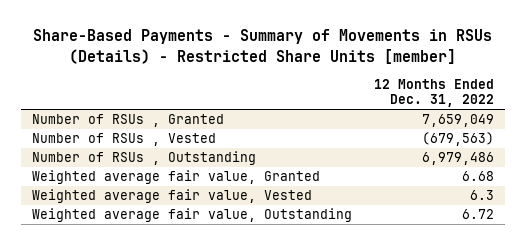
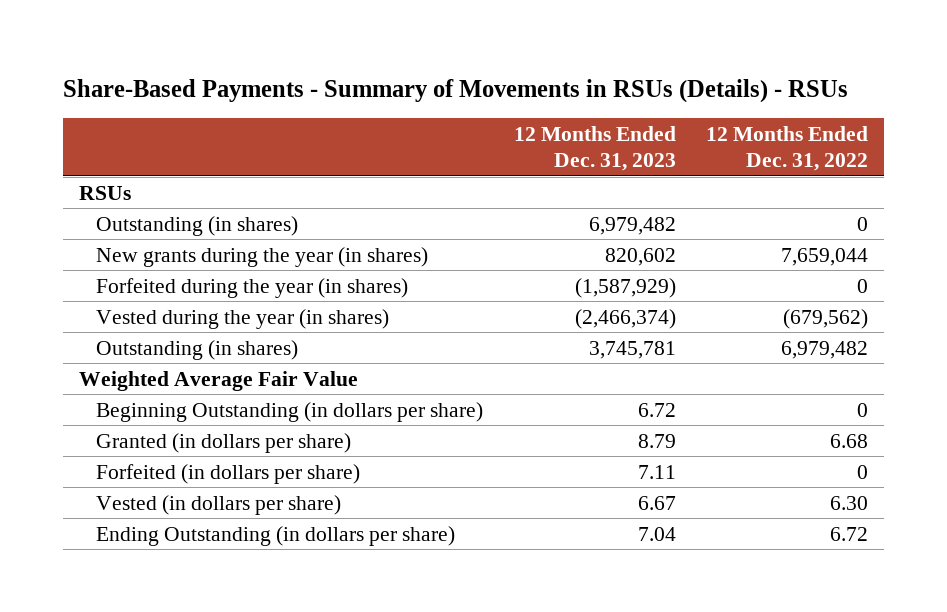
- Share-Based Payments - Summary of Movements in RSUs (Details) - Restricted Share Units [member]
+ Share-Based Payments - Summary of Movements in RSUs (Details) - RSUs
- | 12 Months Ended Dec. 31, 2022
+ | 12 Months Ended Dec. 31, 2023 | 12 Months Ended Dec. 31, 2022
- Number of RSUs , Granted | 7,659,049
- Number of RSUs , Vested | (679,563)
- Number of RSUs , Outstanding | 6,979,486
- Weighted average fair value, Granted | 6.68
- Weighted average fair value, Vested | 6.3
- Weighted average fair value, Outstanding | 6.72
+ RSUs
+ Outstanding (in shares) | 6,979,482 | 0
+ New grants during the year (in shares) | 820,602 | 7,659,044
+ Forfeited during the year (in shares) | (1,587,929) | 0
+ Vested during the year (in shares) | (2,466,374) | (679,562)
+ Outstanding (in shares) | 3,745,781 | 6,979,482
+ Weighted Average Fair Value
+ Beginning Outstanding (in dollars per share) | 6.72 | 0
+ Granted (in dollars per share) | 8.79 | 6.68
+ Forfeited (in dollars per share) | 7.11 | 0
+ Vested (in dollars per share) | 6.67 | 6.30
+ Ending Outstanding (in dollars per share) | 7.04 | 6.72

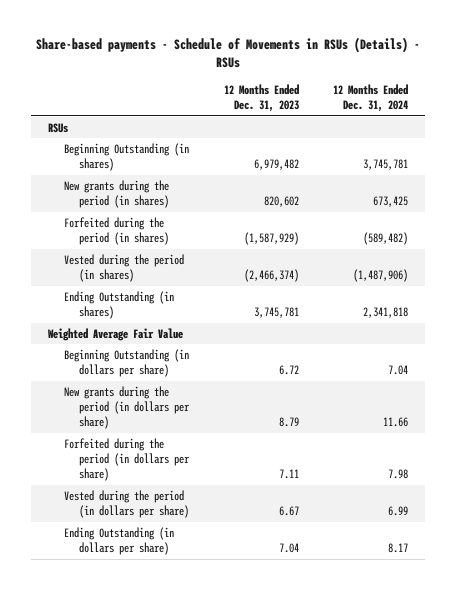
- Share-Based Payments - Summary of Movements in RSUs (Details) - RSUs
+ Share-based payments - Schedule of Movements in RSUs (Details) - RSUs
- | 12 Months Ended Dec. 31, 2023 | 12 Months Ended Dec. 31, 2022
+ | 12 Months Ended Dec. 31, 2023 | 12 Months Ended Dec. 31, 2024
- Outstanding (in shares) | 6,979,482 | 0
- New grants during the year (in shares) | 820,602 | 7,659,044
- Forfeited during the year (in shares) | (1,587,929) | 0
- Vested during the year (in shares) | (2,466,374) | (679,562)
- Outstanding (in shares) | 3,745,781 | 6,979,482
+ Beginning Outstanding (in shares) | 6,979,482 | 3,745,781
+ New grants during the period (in shares) | 820,602 | 673,425
+ Forfeited during the period (in shares) | (1,587,929) | (589,482)
+ Vested during the period (in shares) | (2,466,374) | (1,487,906)
+ Ending Outstanding (in shares) | 3,745,781 | 2,341,818
- Granted (in dollars per share) | 8.79 | 6.68
- Forfeited (in dollars per share) | 7.11 | 0
- Vested (in dollars per share) | 6.67 | 6.30
+ New grants during the period (in dollars per share) | 8.79 | 11.66
+ Forfeited during the period (in dollars per share) | 7.11 | 7.98
+ Vested during the period (in dollars per share) | 6.67 | 6.99

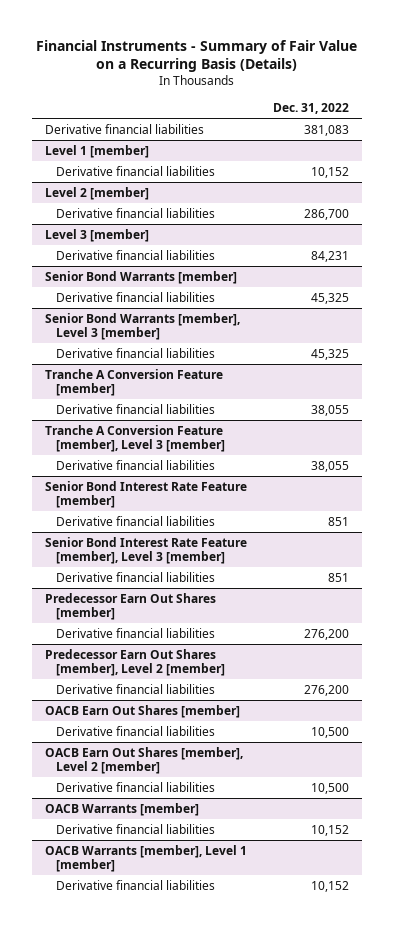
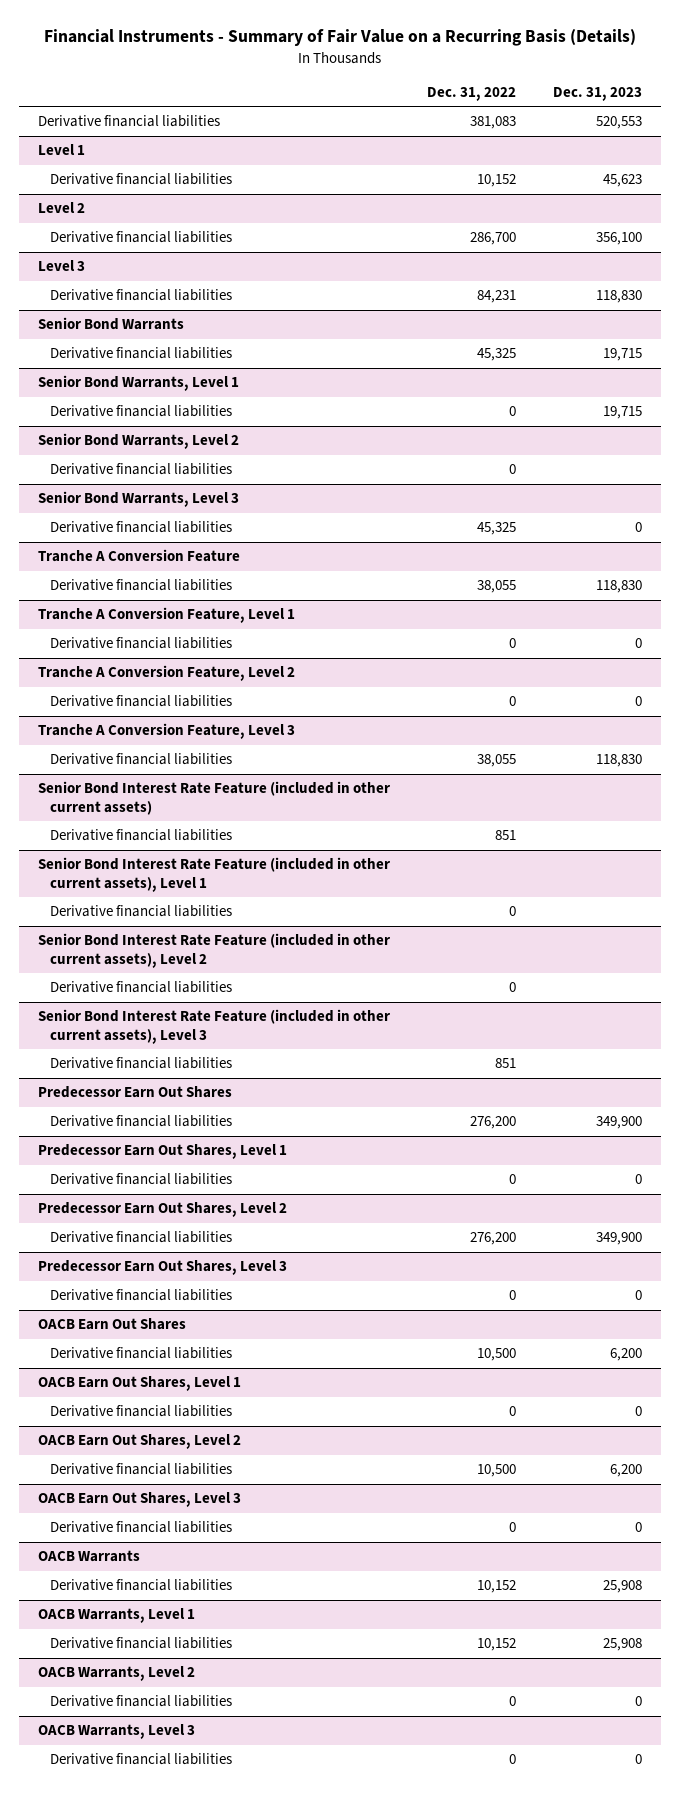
- | Dec. 31, 2022
+ | Dec. 31, 2022 | Dec. 31, 2023
- Level 1 [member]
+ Level 1
- Level 2 [member]
+ Level 2
- Level 3 [member]
+ Level 3
- Senior Bond Warrants [member]
+ Senior Bond Warrants
- Senior Bond Warrants [member], Level 3 [member]
+ Senior Bond Warrants, Level 1
+ Derivative financial liabilities | 0 | 19,715
+ Senior Bond Warrants, Level 2
+ Derivative financial liabilities | 0 |
+ Senior Bond Warrants, Level 3
- Tranche A Conversion Feature [member]
+ Tranche A Conversion Feature
- Tranche A Conversion Feature [member], Level 3 [member]
+ Tranche A Conversion Feature, Level 1
+ Derivative financial liabilities | 0 | 0
+ Tranche A Conversion Feature, Level 2
+ Derivative financial liabilities | 0 | 0
+ Tranche A Conversion Feature, Level 3
- Senior Bond Interest Rate Feature [member]
+ Senior Bond Interest Rate Feature (included in other current assets)
- Senior Bond Interest Rate Feature [member], Level 3 [member]
+ Senior Bond Interest Rate Feature (included in other current assets), Level 1
+ Derivative financial liabilities | 0 |
+ Senior Bond Interest Rate Feature (included in other current assets), Level 2
+ Derivative financial liabilities | 0 |
+ Senior Bond Interest Rate Feature (included in other current assets), Level 3
- Predecessor Earn Out Shares [member]
+ Predecessor Earn Out Shares
- Predecessor Earn Out Shares [member], Level 2 [member]
+ Predecessor Earn Out Shares, Level 1
+ Derivative financial liabilities | 0 | 0
+ Predecessor Earn Out Shares, Level 2
- OACB Earn Out Shares [member]
+ Predecessor Earn Out Shares, Level 3
+ Derivative financial liabilities | 0 | 0
+ OACB Earn Out Shares
- OACB Earn Out Shares [member], Level 2 [member]
+ OACB Earn Out Shares, Level 1
+ Derivative financial liabilities | 0 | 0
+ OACB Earn Out Shares, Level 2
- OACB Warrants [member]
+ OACB Earn Out Shares, Level 3
+ Derivative financial liabilities | 0 | 0
+ OACB Warrants
- OACB Warrants [member], Level 1 [member]
+ OACB Warrants, Level 1
+ OACB Warrants, Level 2
+ Derivative financial liabilities | 0 | 0
+ OACB Warrants, Level 3
+ Derivative financial liabilities | 0 | 0

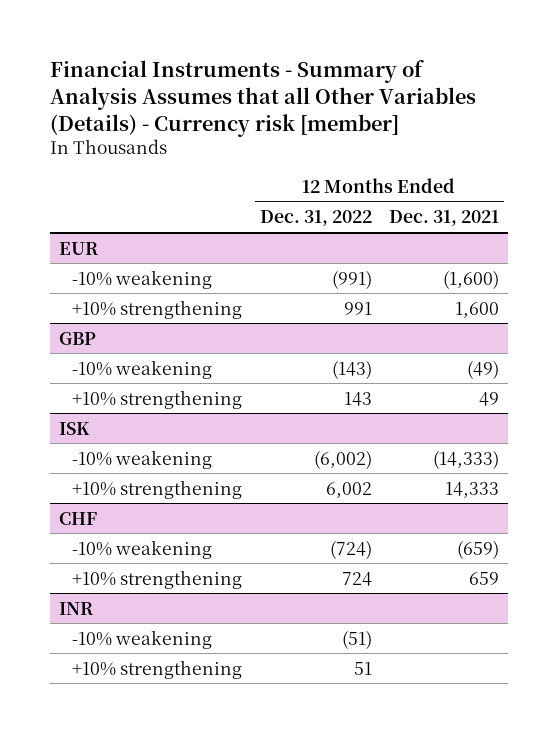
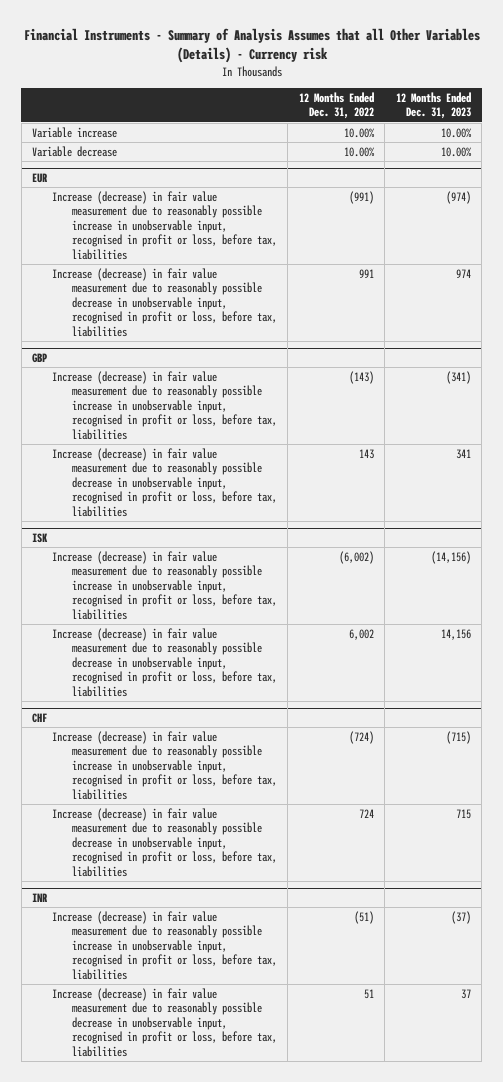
- Financial Instruments - Summary of Analysis Assumes that all Other Variables (Details) - Currency risk [member]
+ Financial Instruments - Summary of Analysis Assumes that all Other Variables (Details) - Currency risk
- | 12 Months Ended Dec. 31, 2022 | 12 Months Ended Dec. 31, 2021
+ | 12 Months Ended Dec. 31, 2022 | 12 Months Ended Dec. 31, 2023
+ Variable increase | 10.00% | 10.00%
+ Variable decrease | 10.00% | 10.00%
@ EUR
- -10% weakening | (991) | (1,600)
- +10% strengthening | 991 | 1,600
+ Increase (decrease) in fair value measurement due to reasonably possible increase in unobservable input, recognised in profit or loss, before tax, liabilities | (991) | (974)
+ Increase (decrease) in fair value measurement due to reasonably possible decrease in unobservable input, recognised in profit or loss, before tax, liabilities | 991 | 974
@ GBP
- -10% weakening | (143) | (49)
- +10% strengthening | 143 | 49
+ Increase (decrease) in fair value measurement due to reasonably possible increase in unobservable input, recognised in profit or loss, before tax, liabilities | (143) | (341)
+ Increase (decrease) in fair value measurement due to reasonably possible decrease in unobservable input, recognised in profit or loss, before tax, liabilities | 143 | 341
@ ISK
- -10% weakening | (6,002) | (14,333)
- +10% strengthening | 6,002 | 14,333
+ Increase (decrease) in fair value measurement due to reasonably possible increase in unobservable input, recognised in profit or loss, before tax, liabilities | (6,002) | (14,156)
+ Increase (decrease) in fair value measurement due to reasonably possible decrease in unobservable input, recognised in profit or loss, before tax, liabilities | 6,002 | 14,156
@ CHF
- -10% weakening | (724) | (659)
- +10% strengthening | 724 | 659
+ Increase (decrease) in fair value measurement due to reasonably possible increase in unobservable input, recognised in profit or loss, before tax, liabilities | (724) | (715)
+ Increase (decrease) in fair value measurement due to reasonably possible decrease in unobservable input, recognised in profit or loss, before tax, liabilities | 724 | 715
@ INR
- -10% weakening | (51) |
- +10% strengthening | 51 |
+ Increase (decrease) in fair value measurement due to reasonably possible increase in unobservable input, recognised in profit or loss, before tax, liabilities | (51) | (37)
+ Increase (decrease) in fair value measurement due to reasonably possible decrease in unobservable input, recognised in profit or loss, before tax, liabilities | 51 | 37

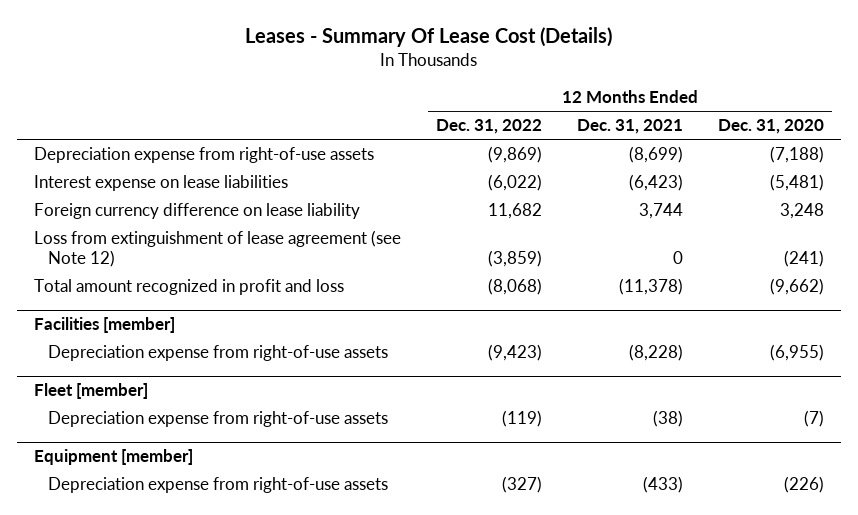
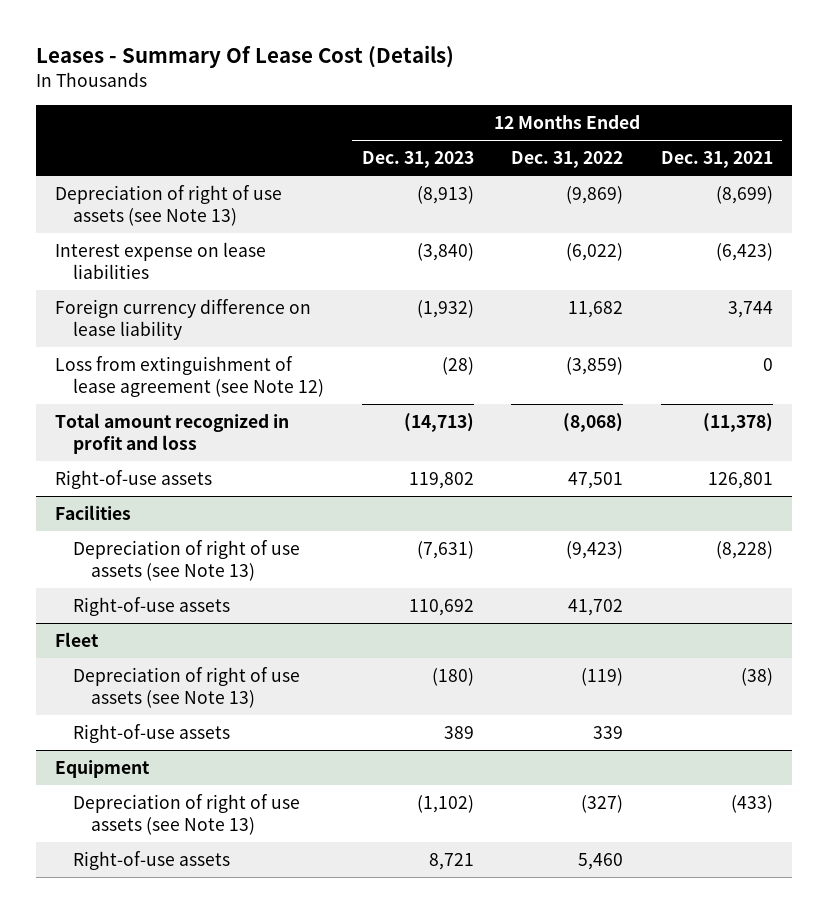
- | 12 Months Ended Dec. 31, 2022 | 12 Months Ended Dec. 31, 2021 | 12 Months Ended Dec. 31, 2020
+ | 12 Months Ended Dec. 31, 2023 | 12 Months Ended Dec. 31, 2022 | 12 Months Ended Dec. 31, 2021
- Depreciation expense from right-of-use assets | (9,869) | (8,699) | (7,188)
+ Depreciation of right of use assets (see Note 13) | (8,913) | (9,869) | (8,699)
- Facilities [member]
- Depreciation expense from right-of-use assets | (9,423) | (8,228) | (6,955)
- Fleet [member]
- Depreciation expense from right-of-use assets | (119) | (38) | (7)
- Equipment [member]
- Depreciation expense from right-of-use assets | (327) | (433) | (226)
+ Right-of-use assets | 119,802 | 47,501 | 126,801
+ Facilities
+ Depreciation of right of use assets (see Note 13) | (7,631) | (9,423) | (8,228)
+ Right-of-use assets | 110,692 | 41,702 |
+ Fleet
+ Depreciation of right of use assets (see Note 13) | (180) | (119) | (38)
+ Right-of-use assets | 389 | 339 |
+ Equipment
+ Depreciation of right of use assets (see Note 13) | (1,102) | (327) | (433)
+ Right-of-use assets | 8,721 | 5,460 |

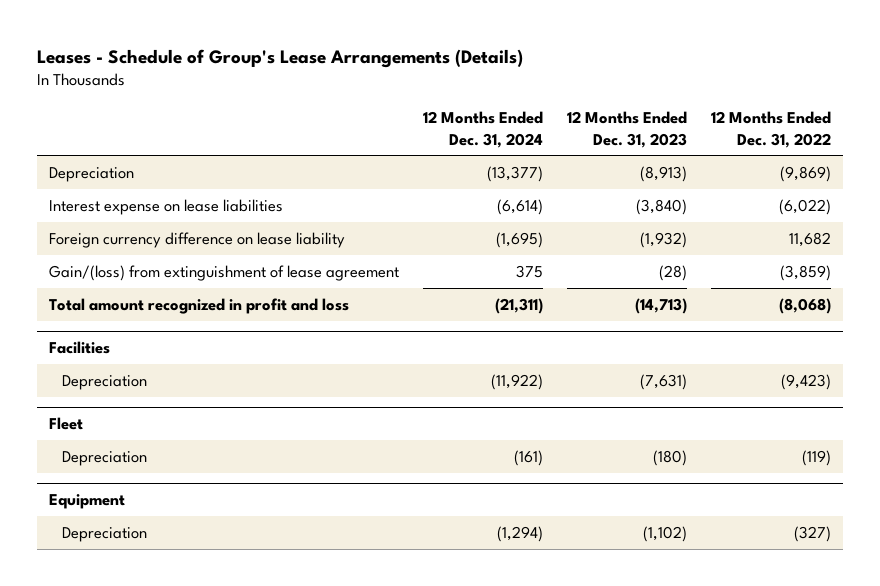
- Leases - Summary Of Lease Cost (Details)
+ Leases - Schedule of Group's Lease Arrangements (Details)
- | 12 Months Ended Dec. 31, 2023 | 12 Months Ended Dec. 31, 2022 | 12 Months Ended Dec. 31, 2021
+ | 12 Months Ended Dec. 31, 2024 | 12 Months Ended Dec. 31, 2023 | 12 Months Ended Dec. 31, 2022
- Depreciation of right of use assets (see Note 13) | (8,913) | (9,869) | (8,699)
+ Depreciation | (13,377) | (8,913) | (9,869)
- Loss from extinguishment of lease agreement (see Note 12) | (28) | (3,859) | 0
+ Gain/(loss) from extinguishment of lease agreement | 375 | (28) | (3,859)
- Right-of-use assets | 119,802 | 47,501 | 126,801
@ Facilities
- Depreciation of right of use assets (see Note 13) | (7,631) | (9,423) | (8,228)
- Right-of-use assets | 110,692 | 41,702 |
+ Depreciation | (11,922) | (7,631) | (9,423)
@ Fleet
- Depreciation of right of use assets (see Note 13) | (180) | (119) | (38)
- Right-of-use assets | 389 | 339 |
+ Depreciation | (161) | (180) | (119)
@ Equipment
- Depreciation of right of use assets (see Note 13) | (1,102) | (327) | (433)
- Right-of-use assets | 8,721 | 5,460 |
+ Depreciation | (1,294) | (1,102) | (327)

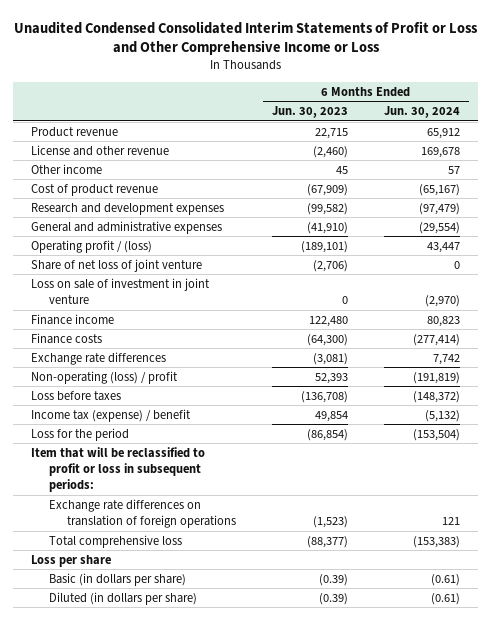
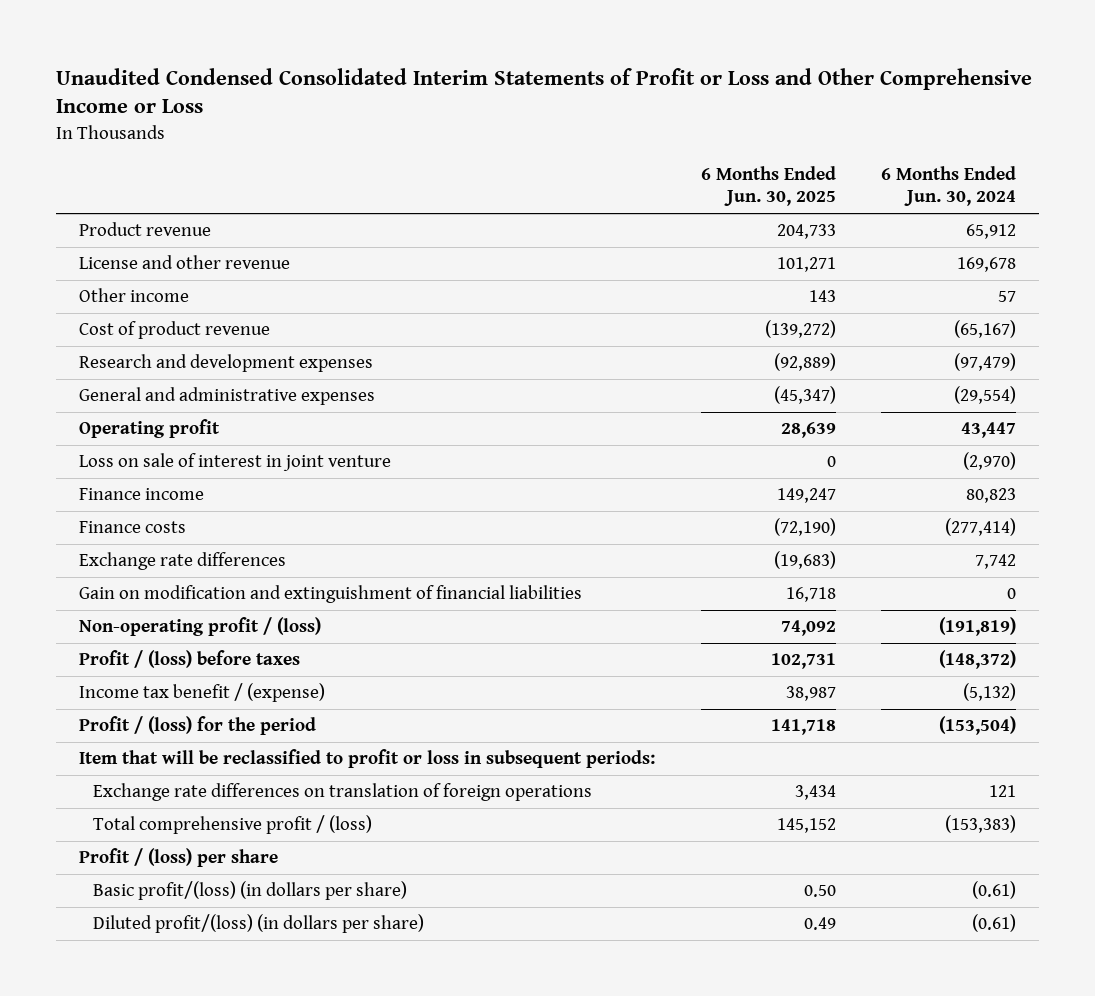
- | 6 Months Ended Jun. 30, 2023 | 6 Months Ended Jun. 30, 2024
+ | 6 Months Ended Jun. 30, 2025 | 6 Months Ended Jun. 30, 2024
- Operating profit / (loss) | (189,101) | 43,447
- Share of net loss of joint venture | (2,706) | 0
- Loss on sale of investment in joint venture | 0 | (2,970)
+ Operating profit | 28,639 | 43,447
+ Loss on sale of interest in joint venture | 0 | (2,970)
- Non-operating (loss) / profit | 52,393 | (191,819)
- Loss before taxes | (136,708) | (148,372)
- Income tax (expense) / benefit | 49,854 | (5,132)
- Loss for the period | (86,854) | (153,504)
+ Gain on modification and extinguishment of financial liabilities | 16,718 | 0
+ Non-operating profit / (loss) | 74,092 | (191,819)
+ Profit / (loss) before taxes | 102,731 | (148,372)
+ Income tax benefit / (expense) | 38,987 | (5,132)
+ Profit / (loss) for the period | 141,718 | (153,504)
- Total comprehensive loss | (88,377) | (153,383)
- Loss per share
- Basic (in dollars per share) | (0.39) | (0.61)
- Diluted (in dollars per share) | (0.39) | (0.61)
+ Total comprehensive profit / (loss) | 145,152 | (153,383)
+ Profit / (loss) per share
+ Basic profit/(loss) (in dollars per share) | 0.50 | (0.61)
+ Diluted profit/(loss) (in dollars per share) | 0.49 | (0.61)

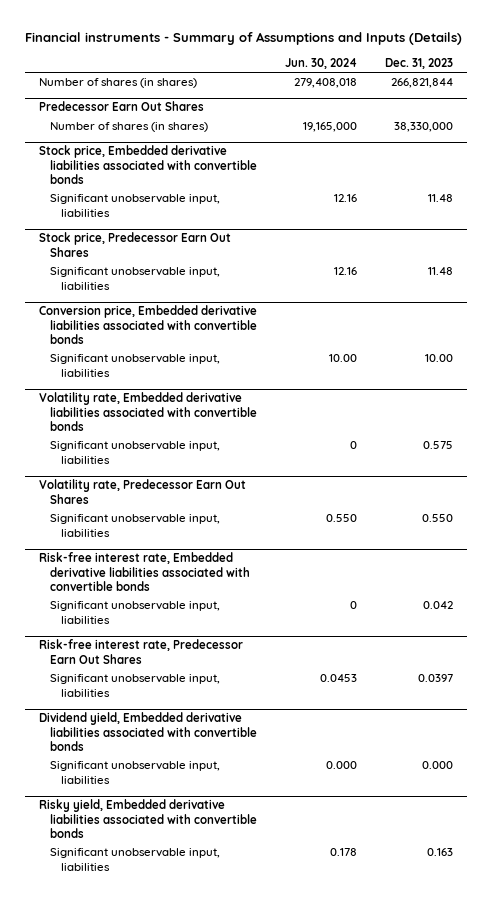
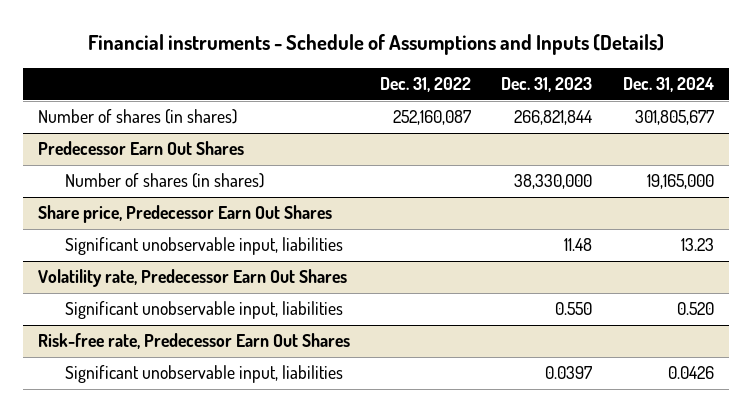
- Financial instruments - Summary of Assumptions and Inputs (Details)
+ Financial instruments - Schedule of Assumptions and Inputs (Details)
- | Jun. 30, 2024 | Dec. 31, 2023
+ | Dec. 31, 2022 | Dec. 31, 2023 | Dec. 31, 2024
- Stock price, Embedded derivative liabilities associated with convertible bonds
- Significant unobservable input, liabilities | 12.16 | 11.48
- Stock price, Predecessor Earn Out Shares
+ Share price, Predecessor Earn Out Shares
- Conversion price, Embedded derivative liabilities associated with convertible bonds
- Significant unobservable input, liabilities | 10.00 | 10.00
- Volatility rate, Embedded derivative liabilities associated with convertible bonds
- Significant unobservable input, liabilities | 0 | 0.575
- Risk-free interest rate, Embedded derivative liabilities associated with convertible bonds
- Significant unobservable input, liabilities | 0 | 0.042
- Risk-free interest rate, Predecessor Earn Out Shares
+ Risk-free rate, Predecessor Earn Out Shares
- Dividend yield, Embedded derivative liabilities associated with convertible bonds
- Significant unobservable input, liabilities | 0.000 | 0.000
- Risky yield, Embedded derivative liabilities associated with convertible bonds
- Significant unobservable input, liabilities | 0.178 | 0.163

